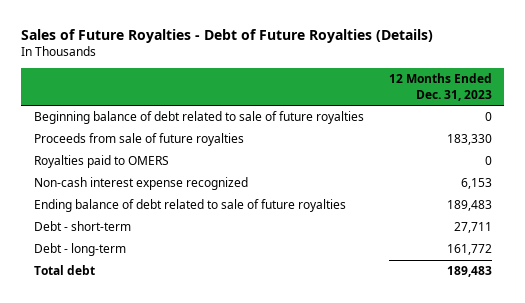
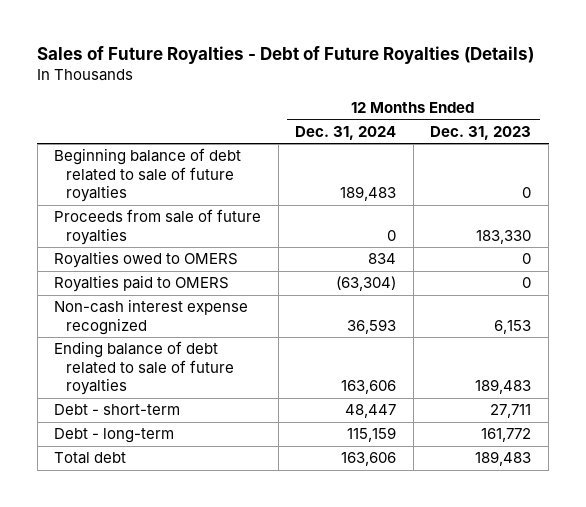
- | 12 Months Ended Dec. 31, 2023
+ | 12 Months Ended Dec. 31, 2024 | 12 Months Ended Dec. 31, 2023
+ Royalties owed to OMERS | 834 | 0

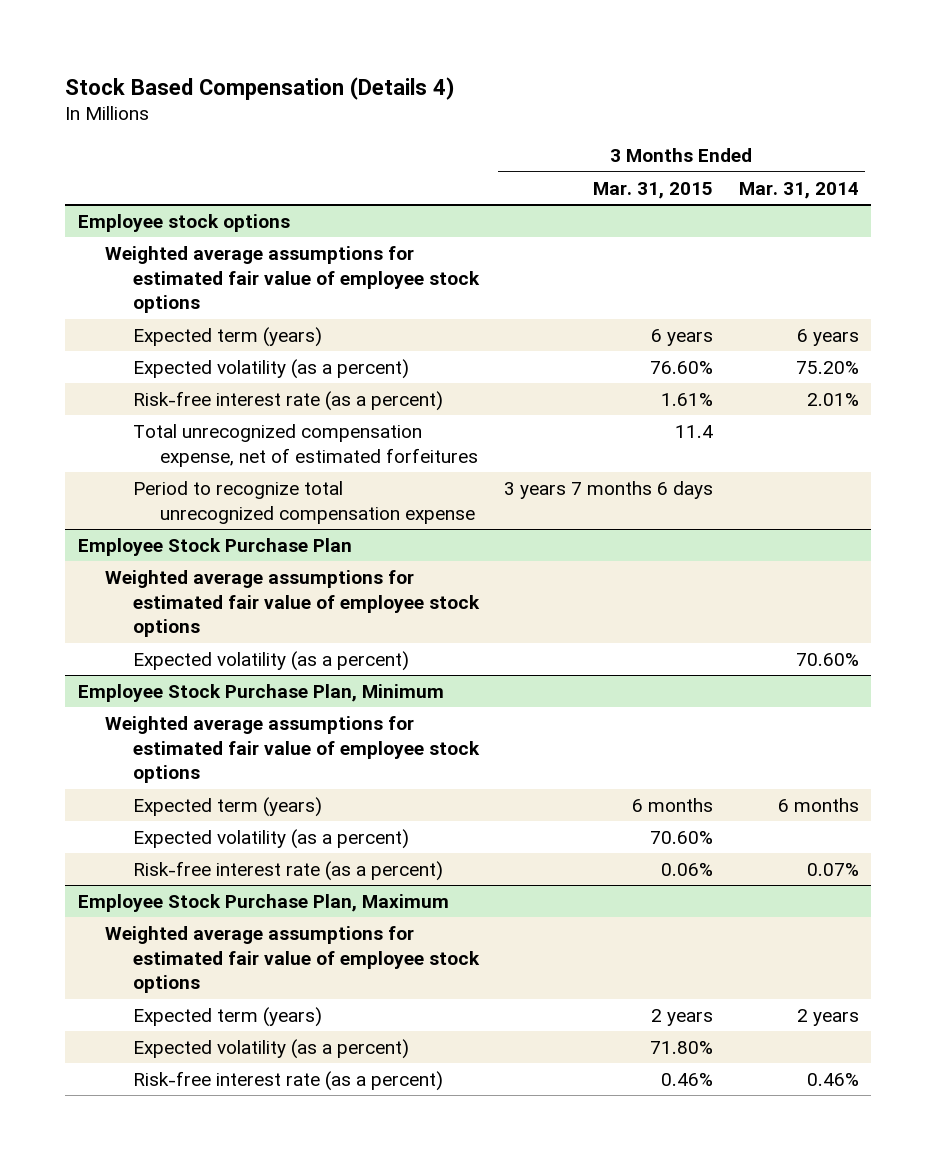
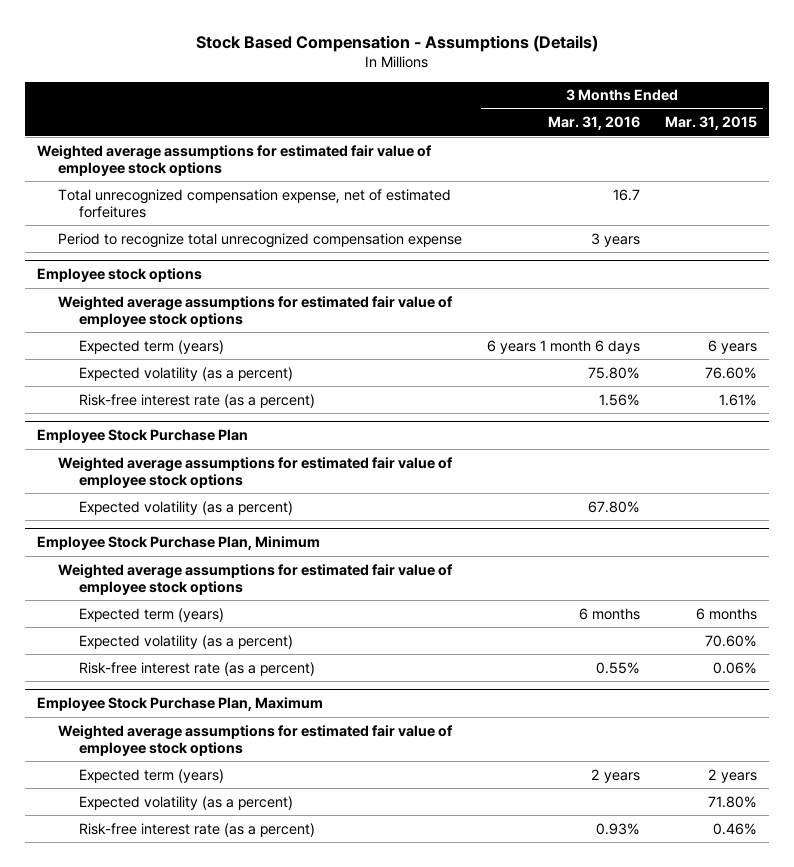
- Stock Based Compensation (Details 4)
+ Stock Based Compensation - Assumptions (Details)
- | 3 Months Ended Mar. 31, 2015 | 3 Months Ended Mar. 31, 2014
+ | 3 Months Ended Mar. 31, 2016 | 3 Months Ended Mar. 31, 2015
+ Weighted average assumptions for estimated fair value of employee stock options
+ Total unrecognized compensation expense, net of estimated forfeitures | 16.7 |
+ Period to recognize total unrecognized compensation expense | 3 years |
@ Employee stock options
- Total unrecognized compensation expense, net of estimated forfeitures | 11.4 |
- Period to recognize total unrecognized compensation expense | 3 years 7 months 6 days |

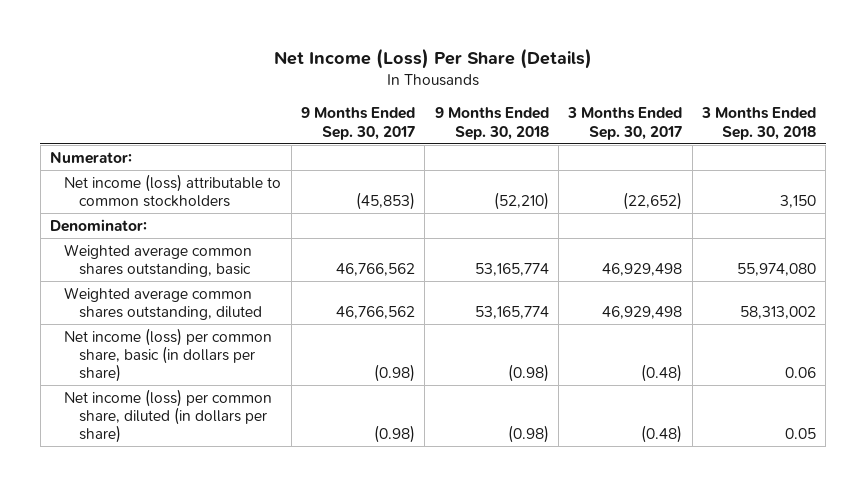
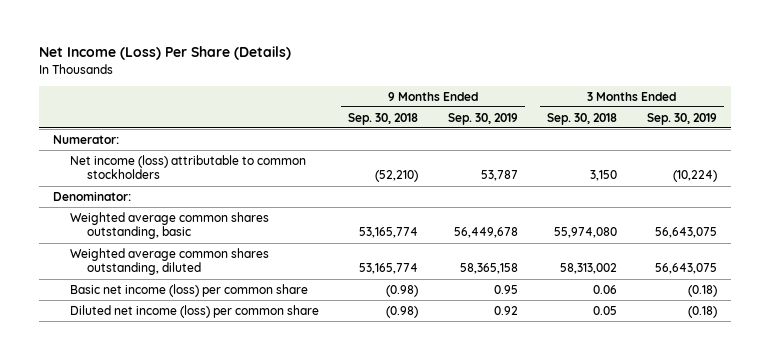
- | 9 Months Ended Sep. 30, 2017 | 9 Months Ended Sep. 30, 2018 | 3 Months Ended Sep. 30, 2017 | 3 Months Ended Sep. 30, 2018
+ | 9 Months Ended Sep. 30, 2018 | 9 Months Ended Sep. 30, 2019 | 3 Months Ended Sep. 30, 2018 | 3 Months Ended Sep. 30, 2019
- Net income (loss) per common share, basic (in dollars per share) | (0.98) | (0.98) | (0.48) | 0.06
- Net income (loss) per common share, diluted (in dollars per share) | (0.98) | (0.98) | (0.48) | 0.05
+ Basic net income (loss) per common share | (0.98) | 0.95 | 0.06 | (0.18)
+ Diluted net income (loss) per common share | (0.98) | 0.92 | 0.05 | (0.18)

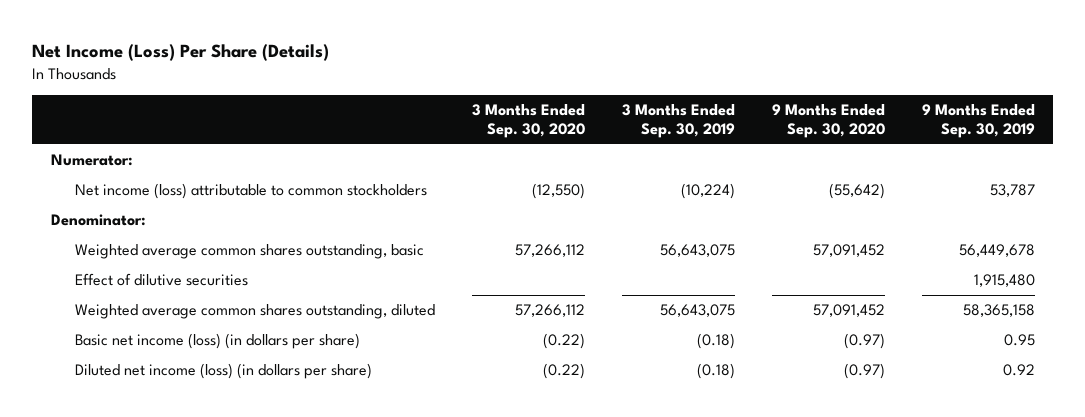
- | 9 Months Ended Sep. 30, 2018 | 9 Months Ended Sep. 30, 2019 | 3 Months Ended Sep. 30, 2018 | 3 Months Ended Sep. 30, 2019
+ | 3 Months Ended Sep. 30, 2020 | 3 Months Ended Sep. 30, 2019 | 9 Months Ended Sep. 30, 2020 | 9 Months Ended Sep. 30, 2019
+ Effect of dilutive securities | | | | 1,915,480
- Basic net income (loss) per common share | (0.98) | 0.95 | 0.06 | (0.18)
- Diluted net income (loss) per common share | (0.98) | 0.92 | 0.05 | (0.18)
+ Basic net income (loss) (in dollars per share) | (0.22) | (0.18) | (0.97) | 0.95
+ Diluted net income (loss) (in dollars per share) | (0.22) | (0.18) | (0.97) | 0.92

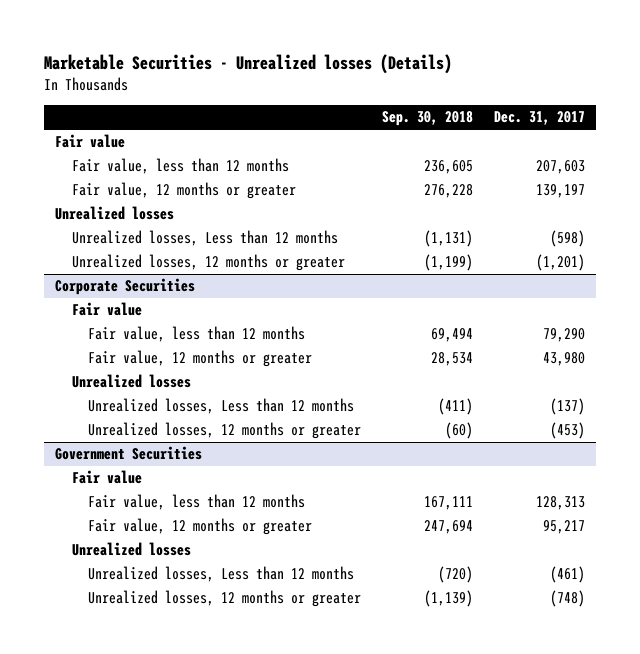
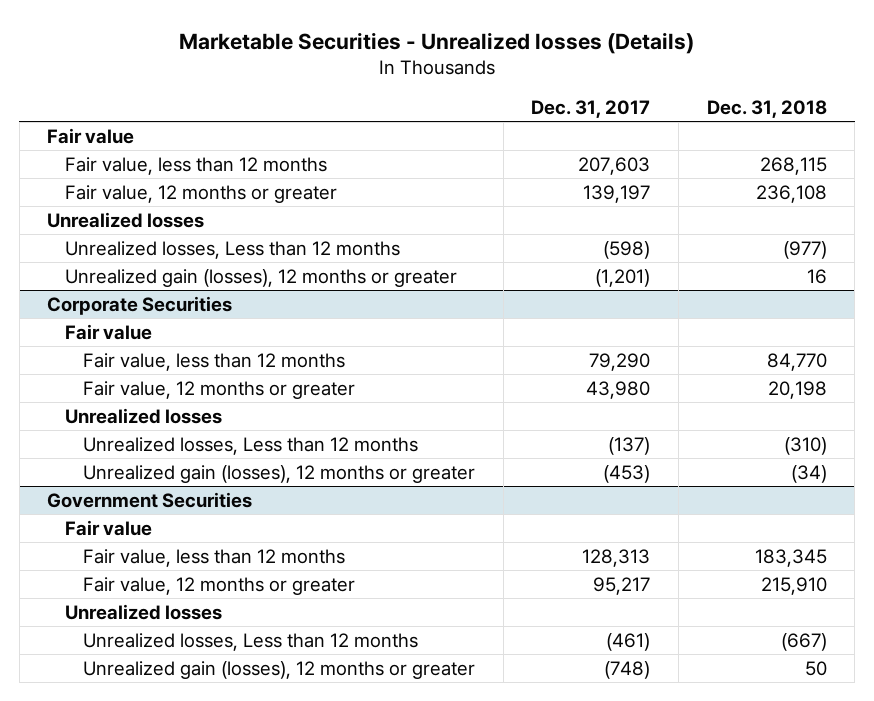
- | Sep. 30, 2018 | Dec. 31, 2017
+ | Dec. 31, 2017 | Dec. 31, 2018
- Unrealized losses, 12 months or greater | (1,199) | (1,201)
+ Unrealized gain (losses), 12 months or greater | (1,201) | 16
@ Corporate Securities
- Unrealized losses, 12 months or greater | (60) | (453)
+ Unrealized gain (losses), 12 months or greater | (453) | (34)
@ Government Securities
- Unrealized losses, 12 months or greater | (1,139) | (748)
+ Unrealized gain (losses), 12 months or greater | (748) | 50

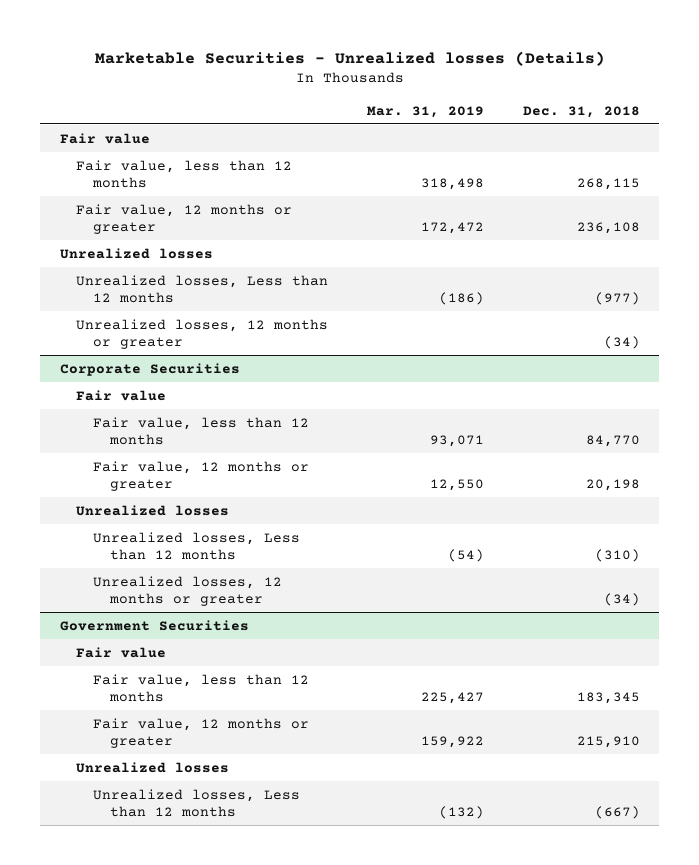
- | Dec. 31, 2017 | Dec. 31, 2018
+ | Mar. 31, 2019 | Dec. 31, 2018
- Unrealized gain (losses), 12 months or greater | (1,201) | 16
+ Unrealized losses, 12 months or greater | | (34)
@ Corporate Securities
- Unrealized gain (losses), 12 months or greater | (453) | (34)
+ Unrealized losses, 12 months or greater | | (34)
@ Government Securities
- Unrealized gain (losses), 12 months or greater | (748) | 50

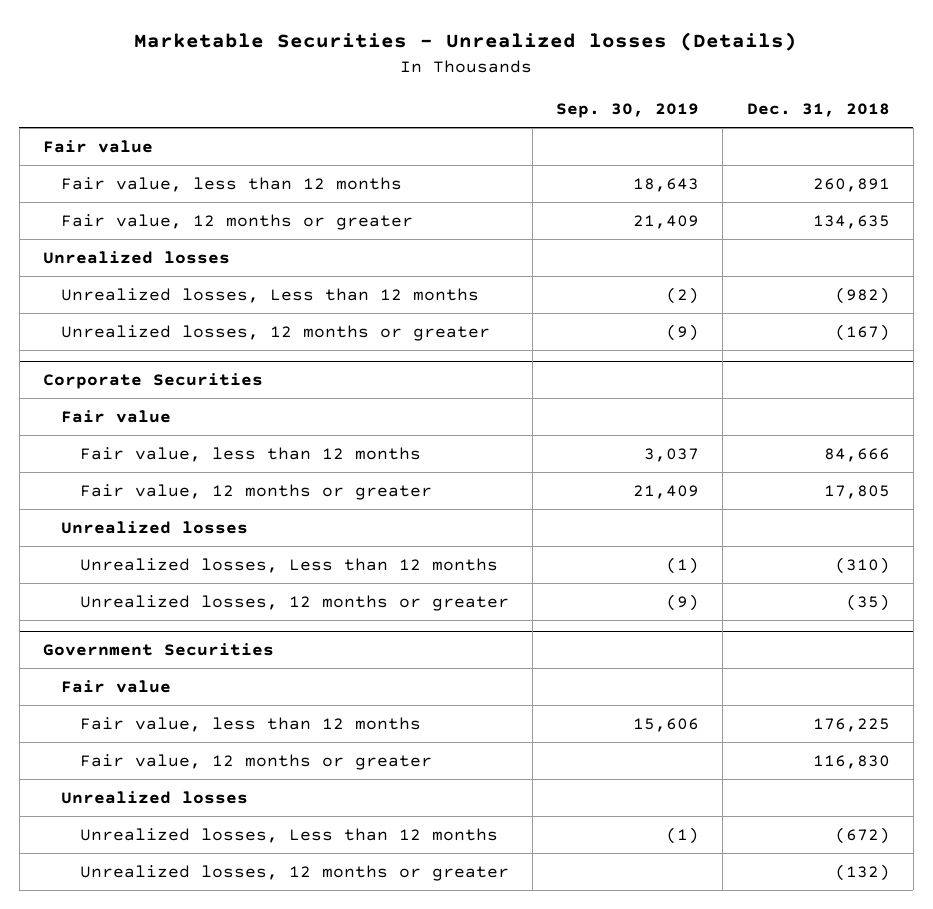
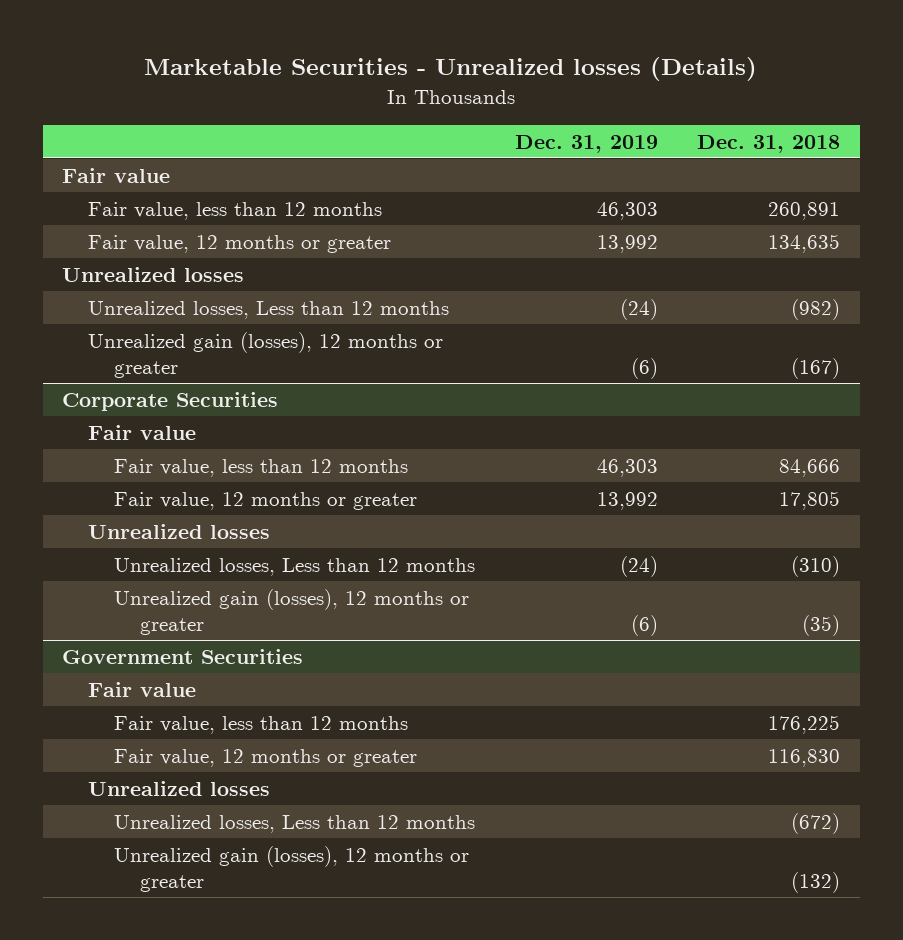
- | Sep. 30, 2019 | Dec. 31, 2018
+ | Dec. 31, 2019 | Dec. 31, 2018
- Unrealized losses, 12 months or greater | (9) | (167)
+ Unrealized gain (losses), 12 months or greater | (6) | (167)
@ Corporate Securities
- Unrealized losses, 12 months or greater | (9) | (35)
+ Unrealized gain (losses), 12 months or greater | (6) | (35)
@ Government Securities
- Unrealized losses, 12 months or greater | | (132)
+ Unrealized gain (losses), 12 months or greater | | (132)

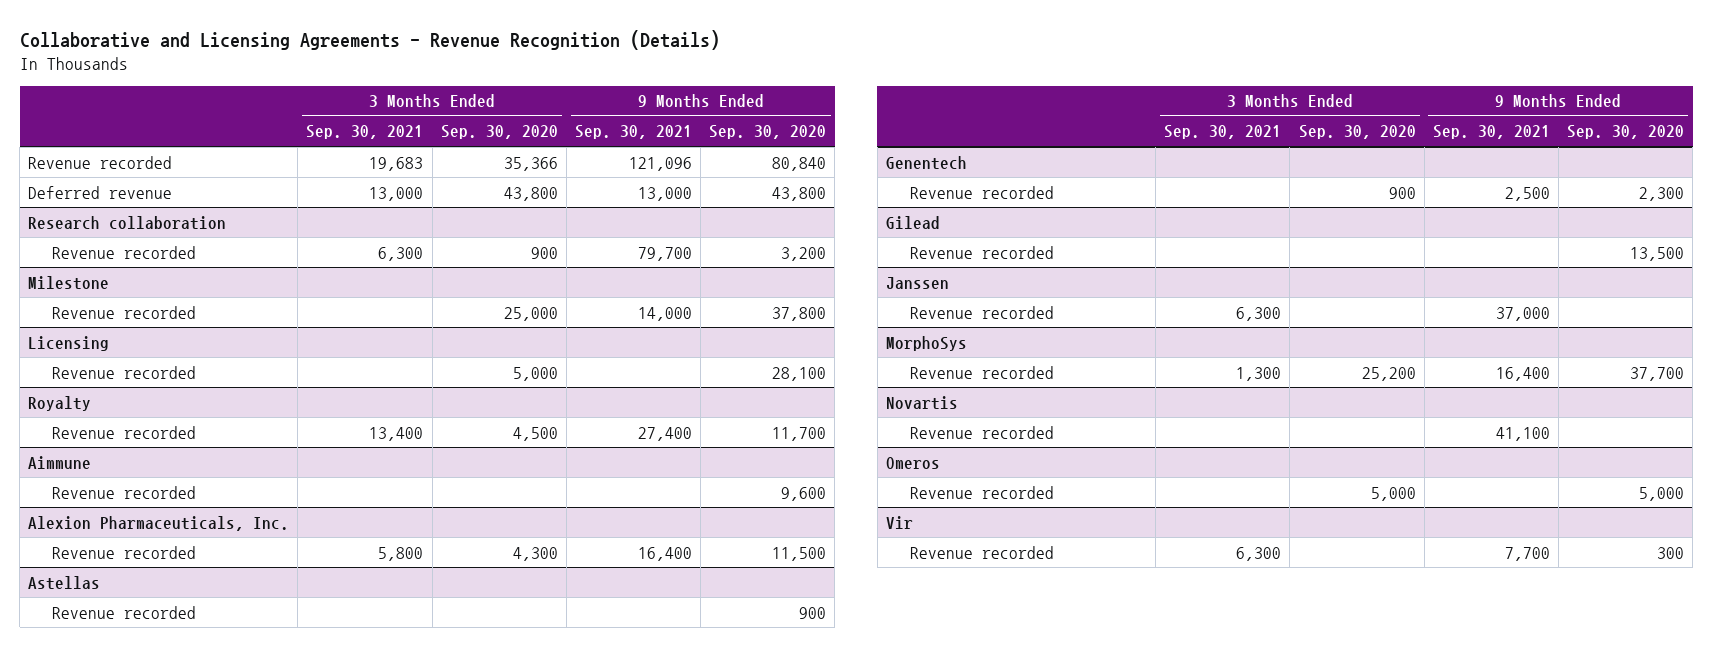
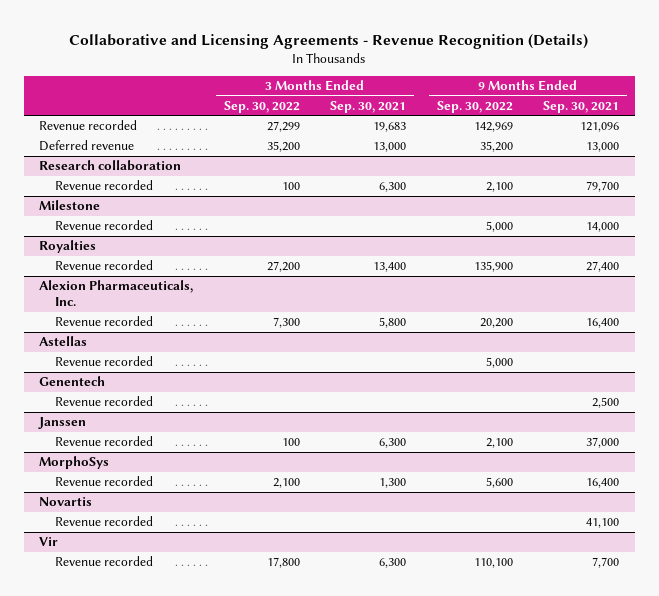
- | 3 Months Ended Sep. 30, 2021 | 3 Months Ended Sep. 30, 2020 | 9 Months Ended Sep. 30, 2021 | 9 Months Ended Sep. 30, 2020
+ | 3 Months Ended Sep. 30, 2022 | 3 Months Ended Sep. 30, 2021 | 9 Months Ended Sep. 30, 2022 | 9 Months Ended Sep. 30, 2021
- Licensing
- Revenue recorded | | 5,000 | | 28,100
- Royalty
+ Royalties
- Aimmune
- Revenue recorded | | | | 9,600
- Gilead
- Revenue recorded | | | | 13,500
- Omeros
- Revenue recorded | | 5,000 | | 5,000

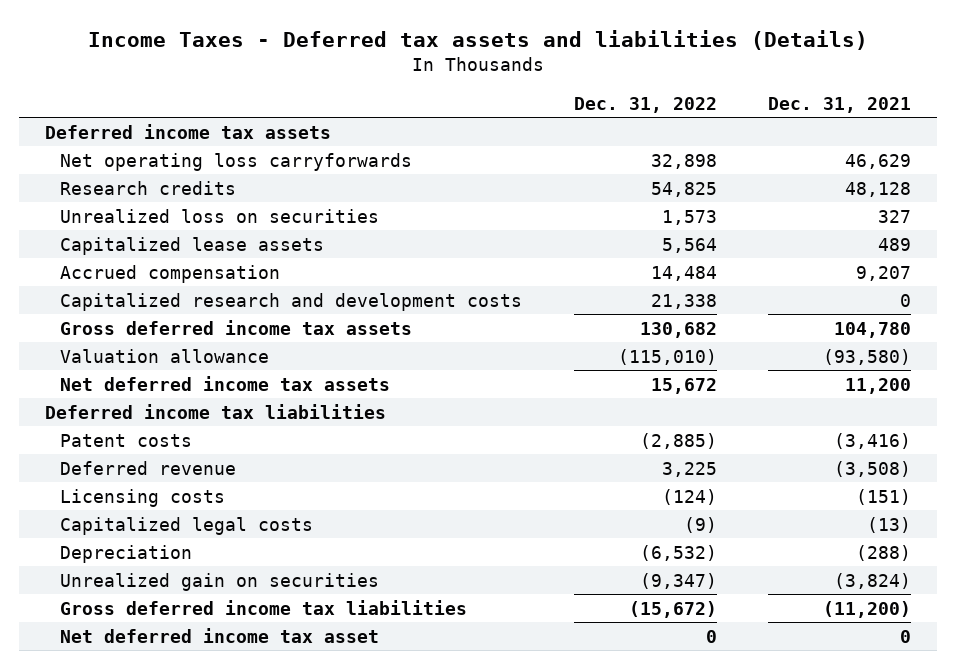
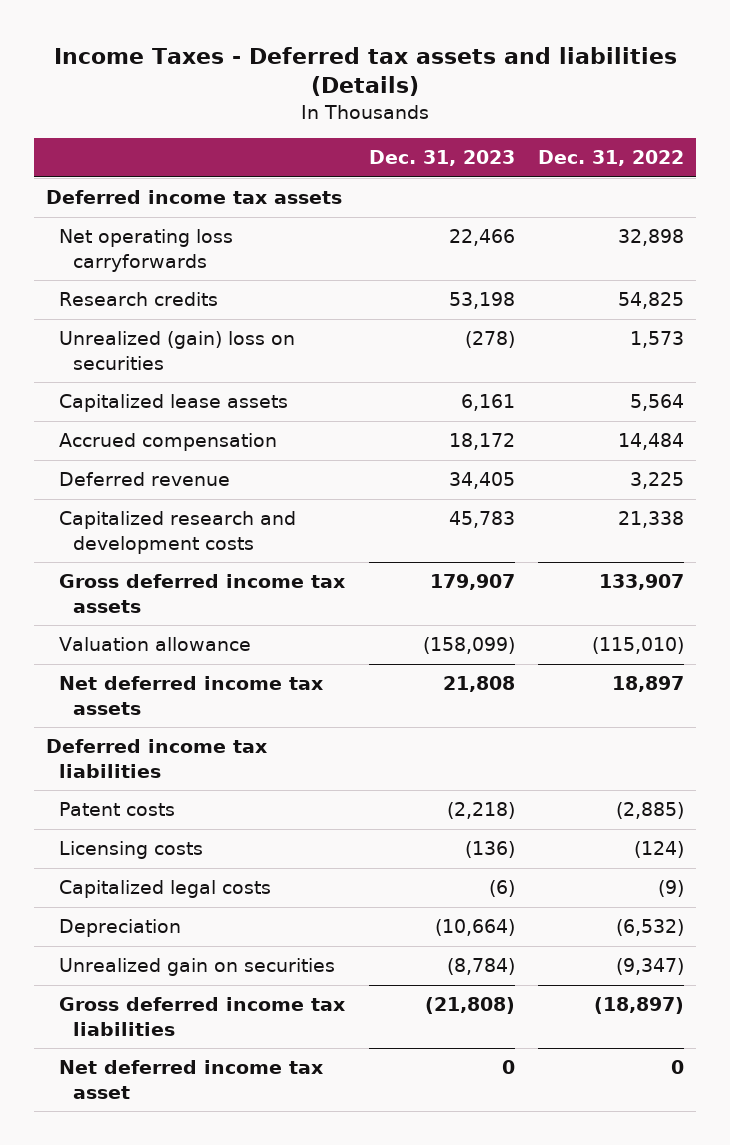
- | Dec. 31, 2022 | Dec. 31, 2021
+ | Dec. 31, 2023 | Dec. 31, 2022
- Unrealized loss on securities | 1,573 | 327
+ Unrealized (gain) loss on securities | (278) | 1,573
moved up: Deferred revenue | 34,405 | 3,225
- Gross deferred income tax assets | 130,682 | 104,780
+ Gross deferred income tax assets | 179,907 | 133,907
- Net deferred income tax assets | 15,672 | 11,200
+ Net deferred income tax assets | 21,808 | 18,897
- Gross deferred income tax liabilities | (15,672) | (11,200)
+ Gross deferred income tax liabilities | (21,808) | (18,897)

